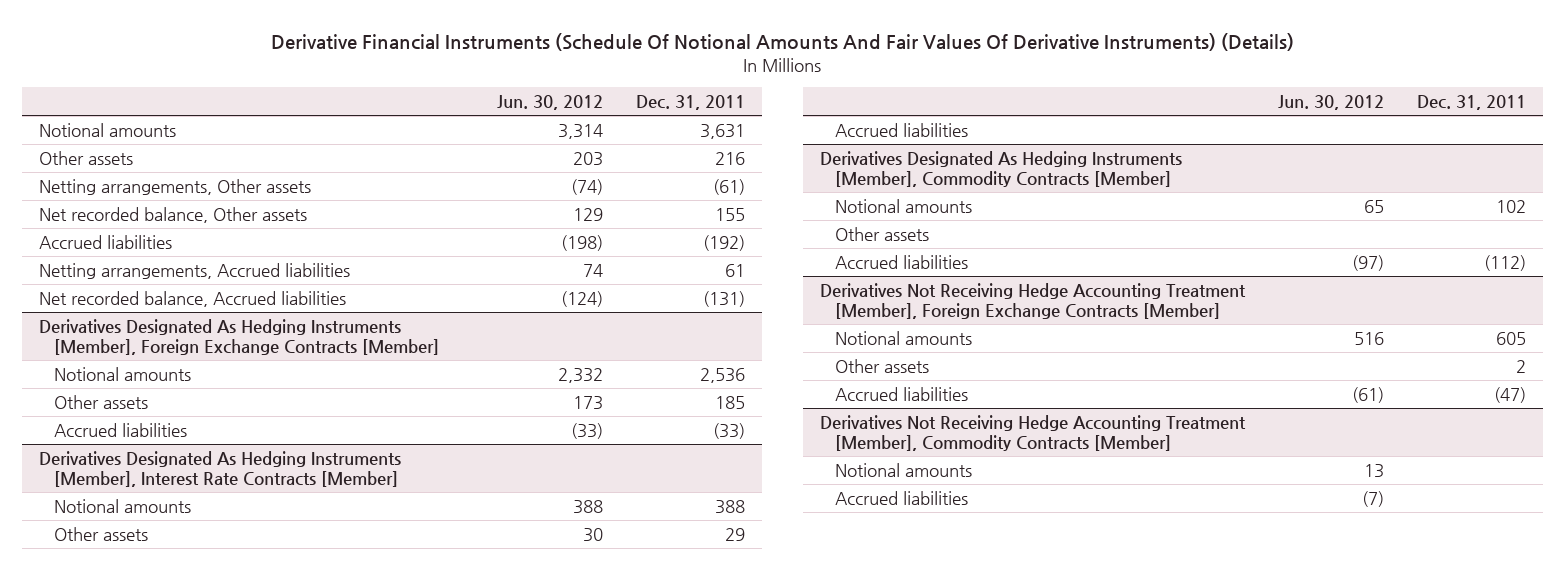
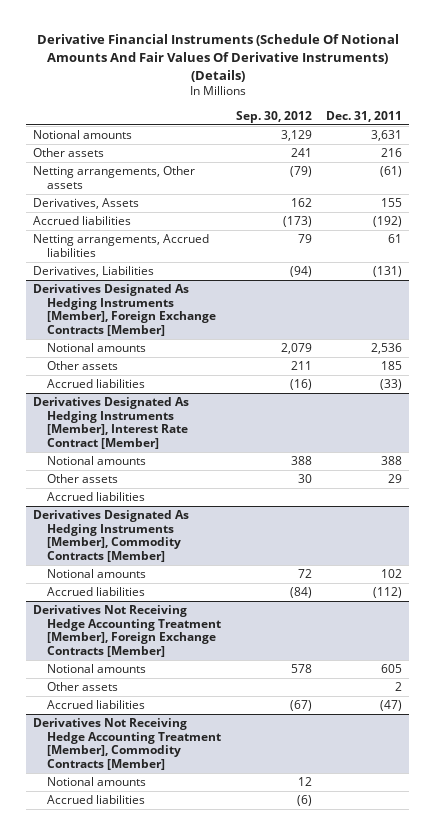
- | Jun. 30, 2012 | Dec. 31, 2011
+ | Sep. 30, 2012 | Dec. 31, 2011
- Net recorded balance, Other assets | 129 | 155
+ Derivatives, Assets | 162 | 155
- Net recorded balance, Accrued liabilities | (124) | (131)
+ Derivatives, Liabilities | (94) | (131)
- Derivatives Designated As Hedging Instruments [Member], Interest Rate Contracts [Member]
+ Derivatives Designated As Hedging Instruments [Member], Interest Rate Contract [Member]
@ Derivatives Designated As Hedging Instruments [Member], Commodity Contracts [Member]
- Other assets

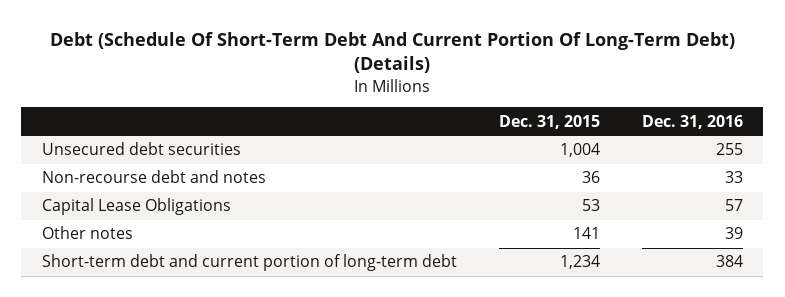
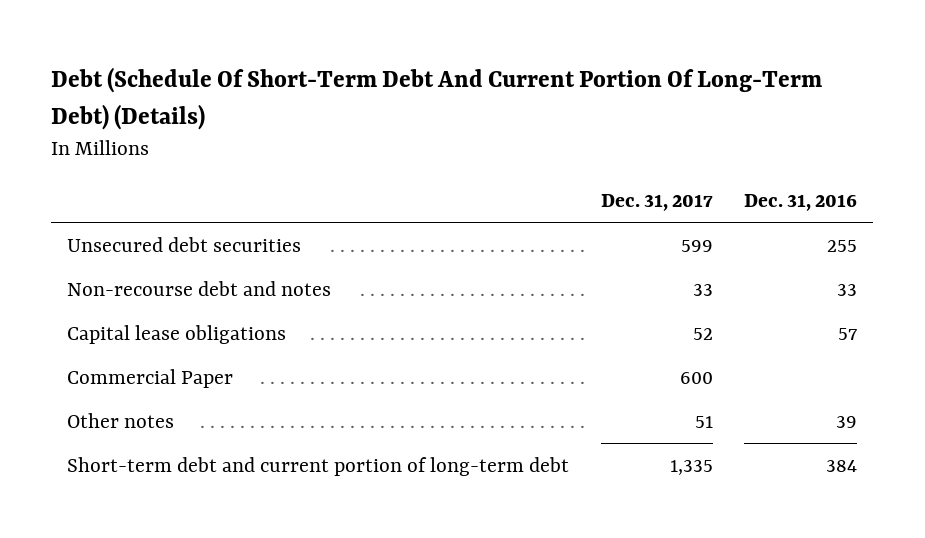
- | Dec. 31, 2015 | Dec. 31, 2016
+ | Dec. 31, 2017 | Dec. 31, 2016
- Capital Lease Obligations | 53 | 57
+ Capital lease obligations | 52 | 57
+ Commercial Paper | 600 |

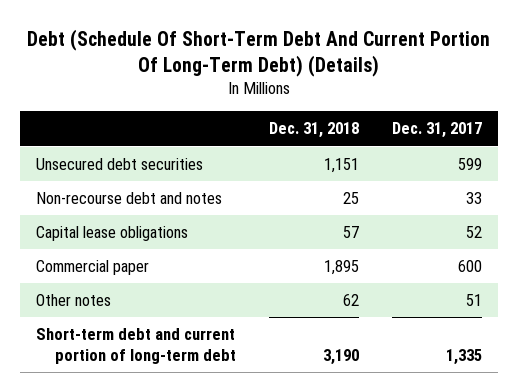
- | Dec. 31, 2017 | Dec. 31, 2016
+ | Dec. 31, 2018 | Dec. 31, 2017
- Commercial Paper | 600 |
+ Commercial paper | 1,895 | 600

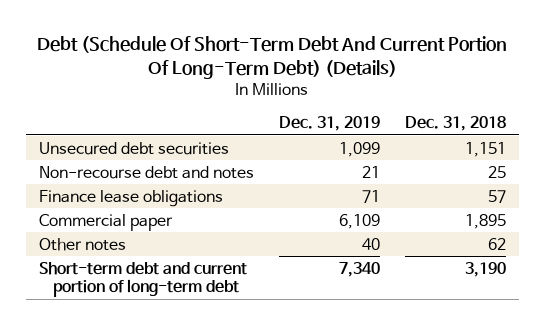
- | Dec. 31, 2018 | Dec. 31, 2017
+ | Dec. 31, 2019 | Dec. 31, 2018
- Capital lease obligations | 57 | 52
+ Finance lease obligations | 71 | 57

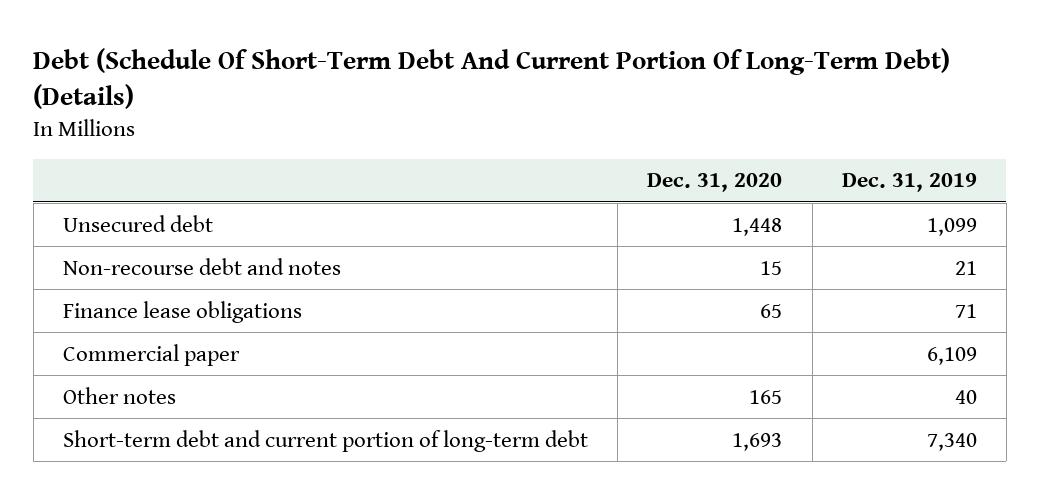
- | Dec. 31, 2019 | Dec. 31, 2018
+ | Dec. 31, 2020 | Dec. 31, 2019
- Unsecured debt securities | 1,099 | 1,151
+ Unsecured debt | 1,448 | 1,099

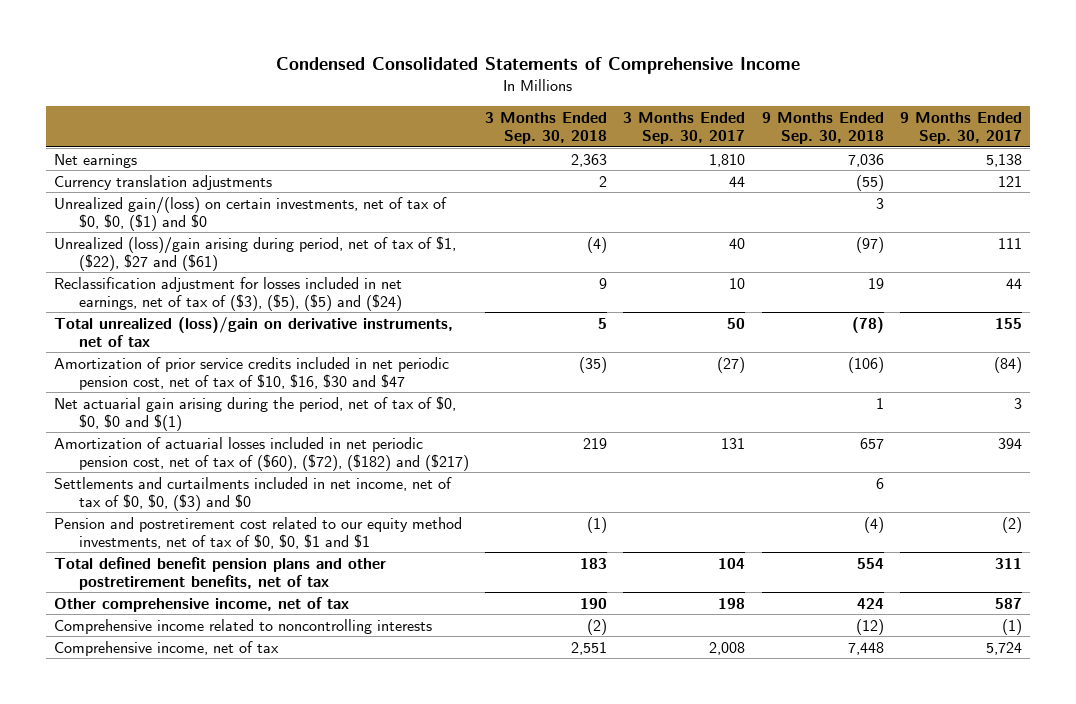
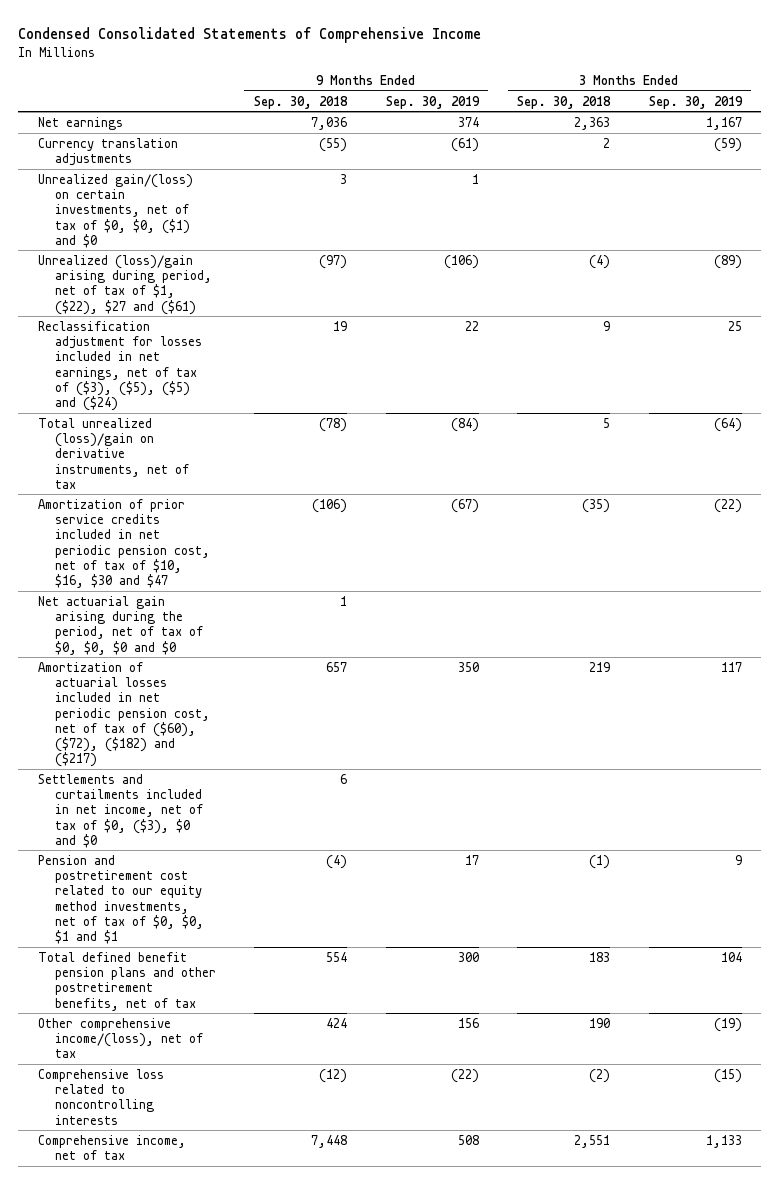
- | 3 Months Ended Sep. 30, 2018 | 3 Months Ended Sep. 30, 2017 | 9 Months Ended Sep. 30, 2018 | 9 Months Ended Sep. 30, 2017
+ | 9 Months Ended Sep. 30, 2018 | 9 Months Ended Sep. 30, 2019 | 3 Months Ended Sep. 30, 2018 | 3 Months Ended Sep. 30, 2019
- Net actuarial gain arising during the period, net of tax of $0, $0, $0 and $(1) | | | 1 | 3
+ Net actuarial gain arising during the period, net of tax of $0, $0, $0 and $0 | 1 | | |
- Settlements and curtailments included in net income, net of tax of $0, $0, ($3) and $0 | | | 6 |
+ Settlements and curtailments included in net income, net of tax of $0, ($3), $0 and $0 | 6 | | |
- Other comprehensive income, net of tax | 190 | 198 | 424 | 587
- Comprehensive income related to noncontrolling interests | (2) | | (12) | (1)
+ Other comprehensive income/(loss), net of tax | 424 | 156 | 190 | (19)
+ Comprehensive loss related to noncontrolling interests | (12) | (22) | (2) | (15)

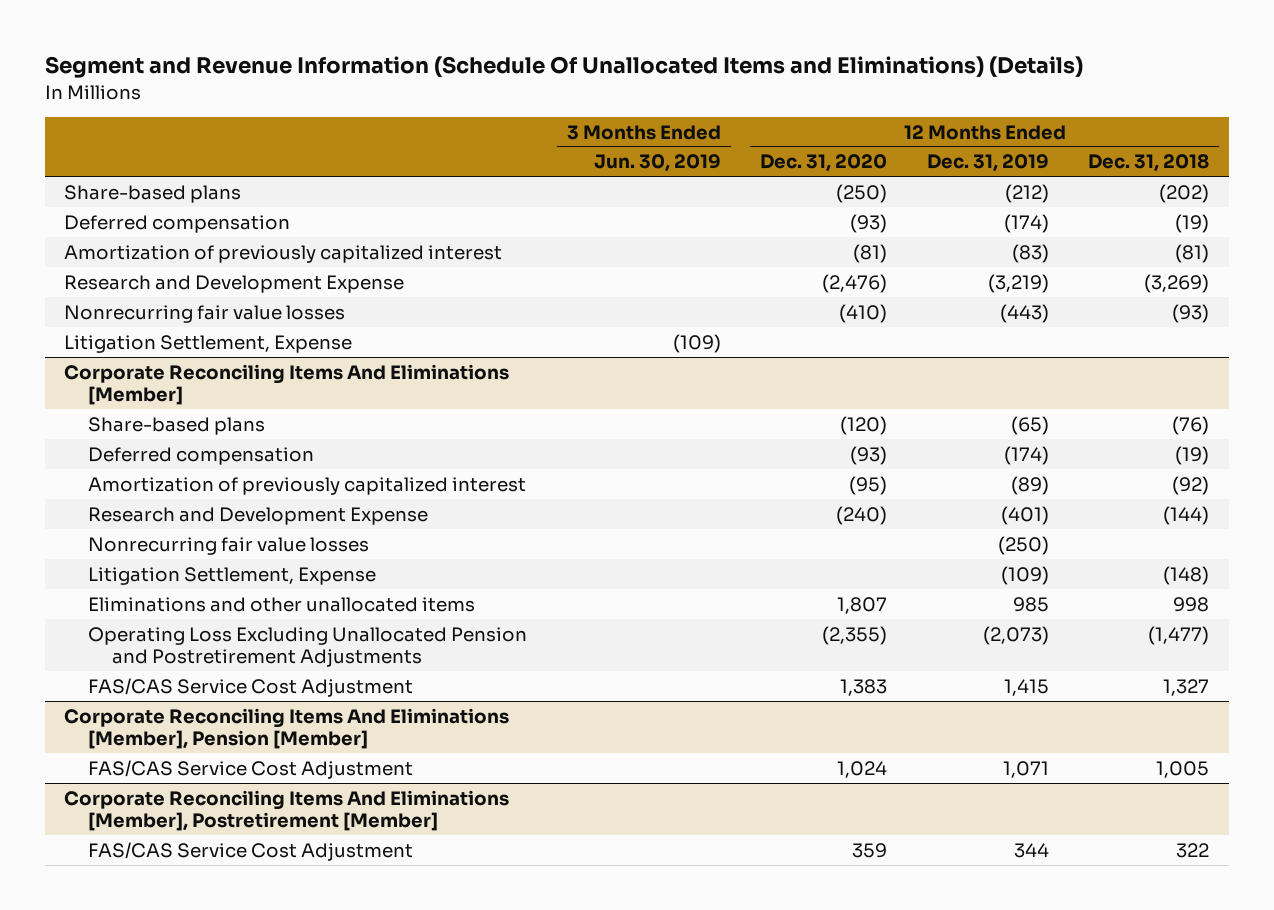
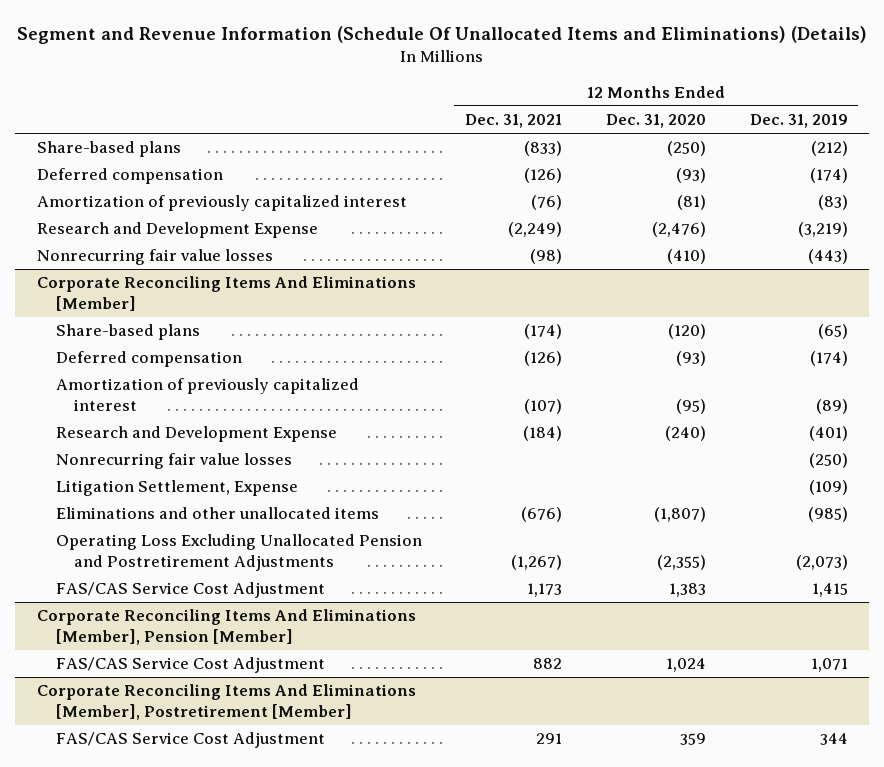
- | 3 Months Ended Jun. 30, 2019 | 12 Months Ended Dec. 31, 2020 | 12 Months Ended Dec. 31, 2019 | 12 Months Ended Dec. 31, 2018
+ | 12 Months Ended Dec. 31, 2021 | 12 Months Ended Dec. 31, 2020 | 12 Months Ended Dec. 31, 2019
- Litigation Settlement, Expense | (109) | | |
@ Corporate Reconciling Items And Eliminations [Member]
- Eliminations and other unallocated items | | 1,807 | 985 | 998
+ Eliminations and other unallocated items | (676) | (1,807) | (985)

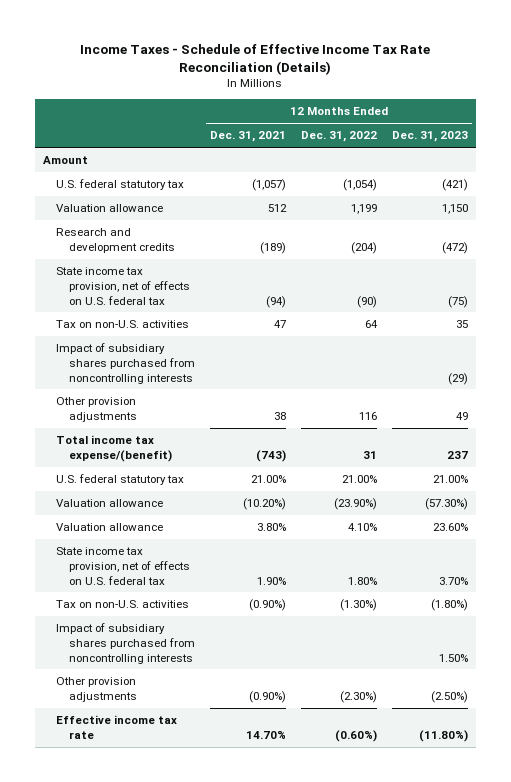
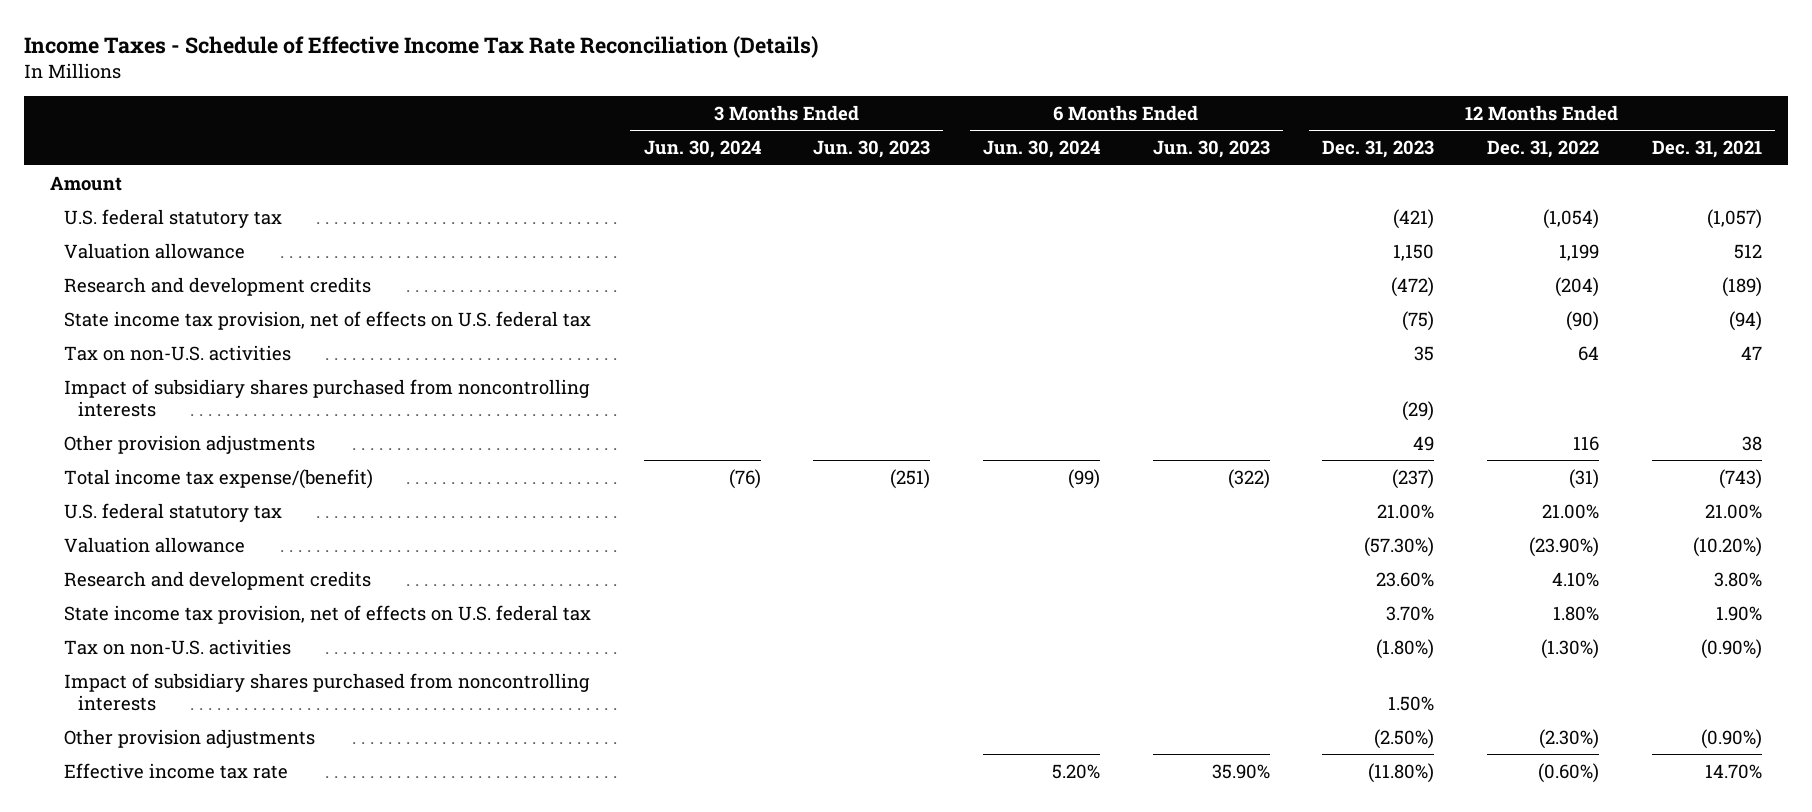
- | 12 Months Ended Dec. 31, 2021 | 12 Months Ended Dec. 31, 2022 | 12 Months Ended Dec. 31, 2023
+ | 3 Months Ended Jun. 30, 2024 | 3 Months Ended Jun. 30, 2023 | 6 Months Ended Jun. 30, 2024 | 6 Months Ended Jun. 30, 2023 | 12 Months Ended Dec. 31, 2023 | 12 Months Ended Dec. 31, 2022 | 12 Months Ended Dec. 31, 2021
- Total income tax expense/(benefit) | (743) | 31 | 237
+ Total income tax expense/(benefit) | (76) | (251) | (99) | (322) | (237) | (31) | (743)
- Valuation allowance | 3.80% | 4.10% | 23.60%
+ Research and development credits | | | | | 23.60% | 4.10% | 3.80%

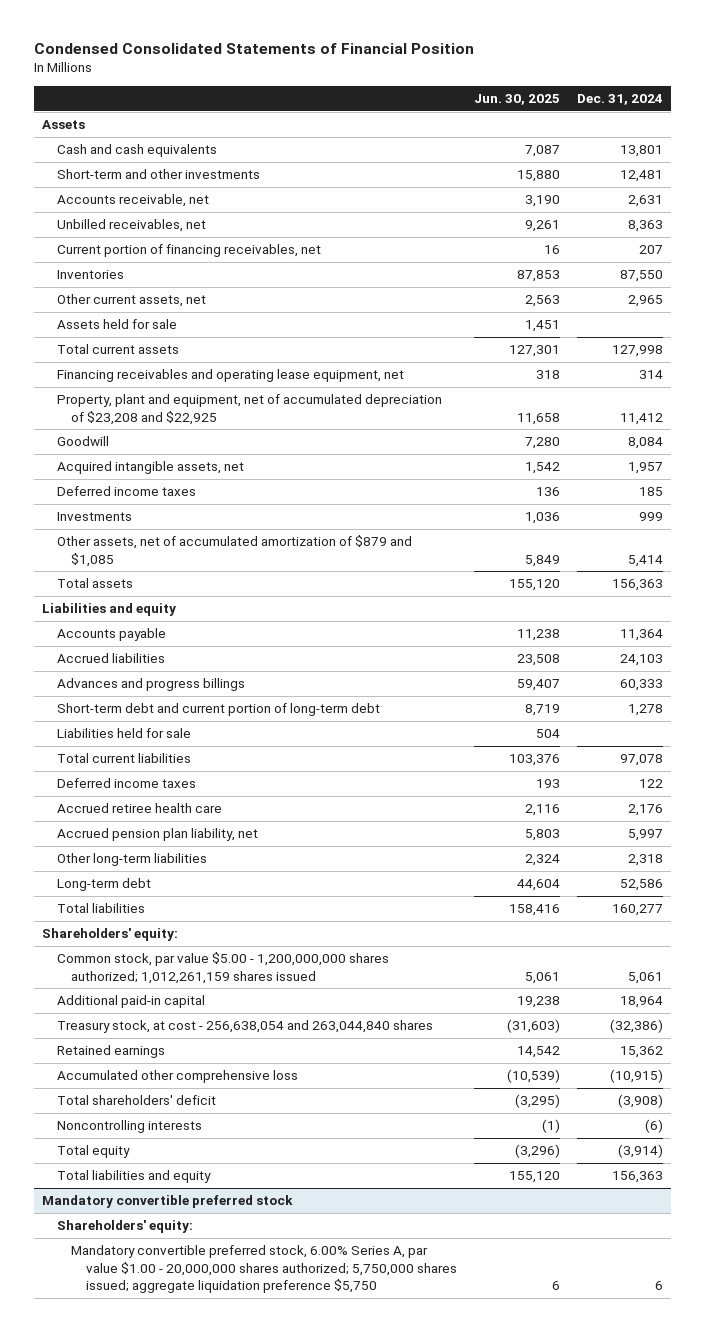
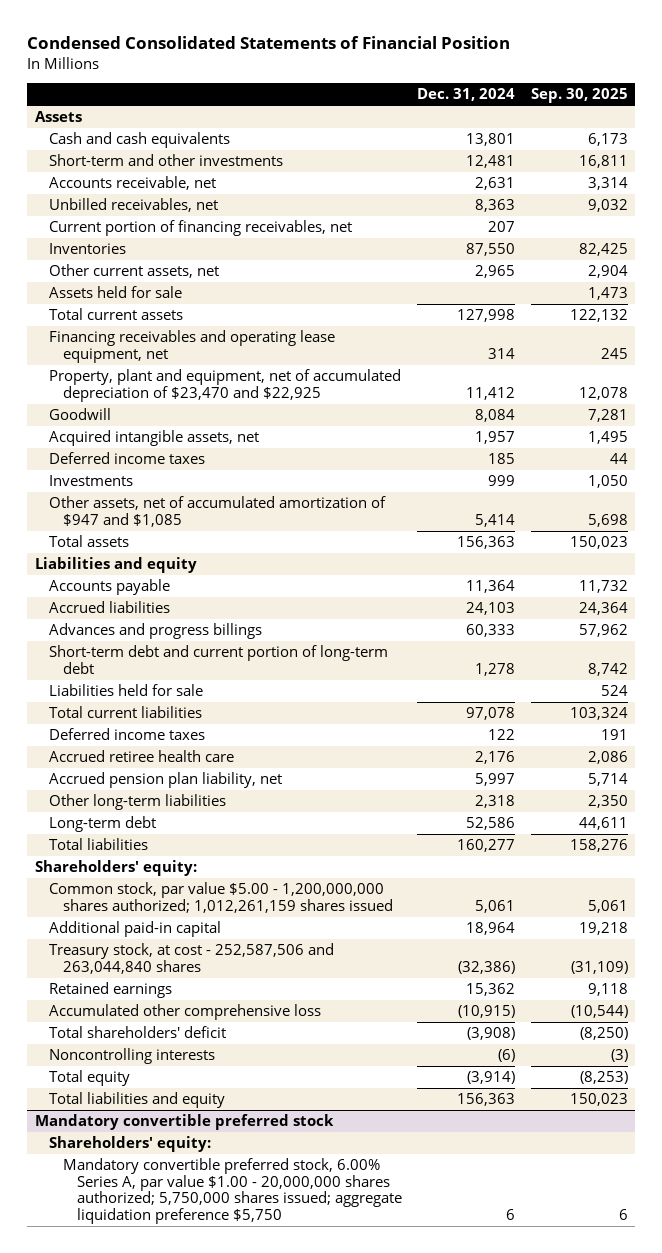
- | Jun. 30, 2025 | Dec. 31, 2024
+ | Dec. 31, 2024 | Sep. 30, 2025
- Property, plant and equipment, net of accumulated depreciation of $23,208 and $22,925 | 11,658 | 11,412
+ Property, plant and equipment, net of accumulated depreciation of $23,470 and $22,925 | 11,412 | 12,078
- Other assets, net of accumulated amortization of $879 and $1,085 | 5,849 | 5,414
+ Other assets, net of accumulated amortization of $947 and $1,085 | 5,414 | 5,698
- Treasury stock, at cost - 256,638,054 and 263,044,840 shares | (31,603) | (32,386)
+ Treasury stock, at cost - 252,587,506 and 263,044,840 shares | (32,386) | (31,109)

